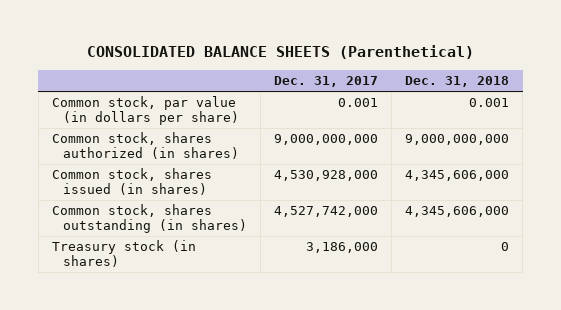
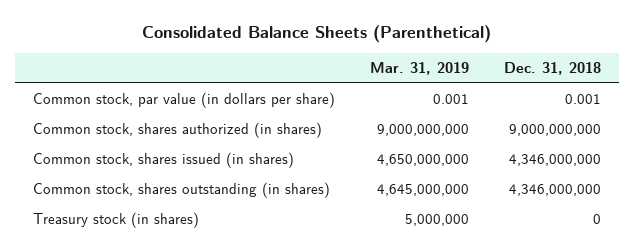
- CONSOLIDATED BALANCE SHEETS (Parenthetical)
+ Consolidated Balance Sheets (Parenthetical)
- | Dec. 31, 2017 | Dec. 31, 2018
+ | Mar. 31, 2019 | Dec. 31, 2018
- Common stock, shares issued (in shares) | 4,530,928,000 | 4,345,606,000
- Common stock, shares outstanding (in shares) | 4,527,742,000 | 4,345,606,000
+ Common stock, shares issued (in shares) | 4,650,000,000 | 4,346,000,000
+ Common stock, shares outstanding (in shares) | 4,645,000,000 | 4,346,000,000

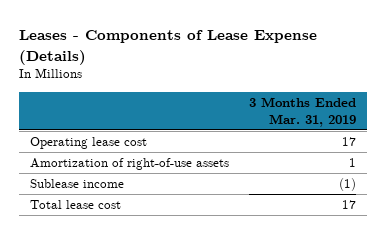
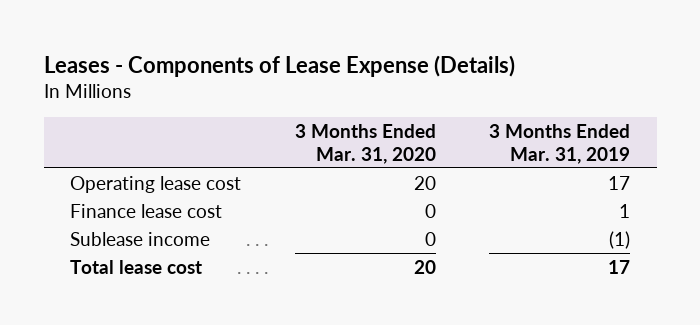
- | 3 Months Ended Mar. 31, 2019
+ | 3 Months Ended Mar. 31, 2020 | 3 Months Ended Mar. 31, 2019
- Amortization of right-of-use assets | 1
+ Finance lease cost | 0 | 1

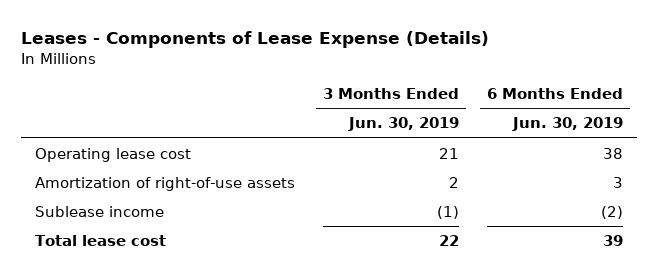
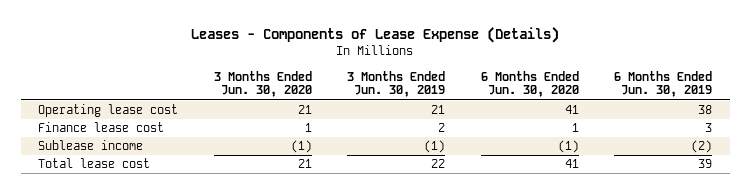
- | 3 Months Ended Jun. 30, 2019 | 6 Months Ended Jun. 30, 2019
+ | 3 Months Ended Jun. 30, 2020 | 3 Months Ended Jun. 30, 2019 | 6 Months Ended Jun. 30, 2020 | 6 Months Ended Jun. 30, 2019
- Amortization of right-of-use assets | 2 | 3
+ Finance lease cost | 1 | 2 | 1 | 3

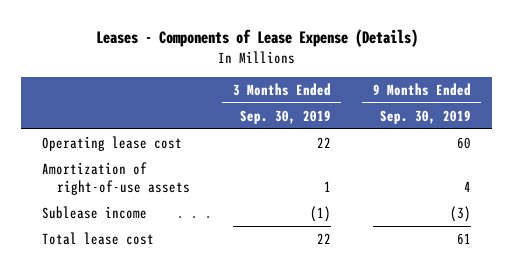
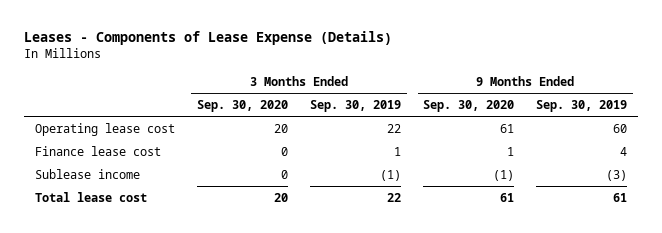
- | 3 Months Ended Sep. 30, 2019 | 9 Months Ended Sep. 30, 2019
+ | 3 Months Ended Sep. 30, 2020 | 3 Months Ended Sep. 30, 2019 | 9 Months Ended Sep. 30, 2020 | 9 Months Ended Sep. 30, 2019
- Amortization of right-of-use assets | 1 | 4
+ Finance lease cost | 0 | 1 | 1 | 4

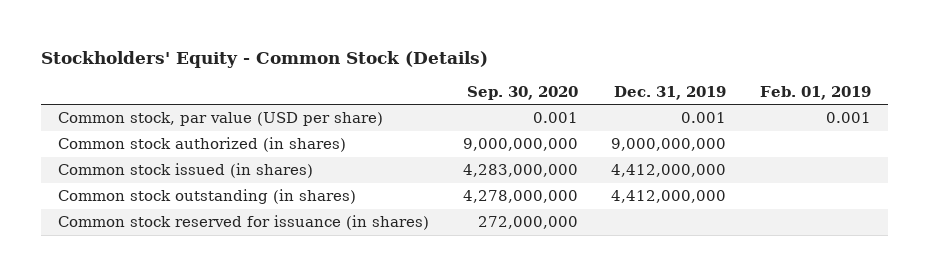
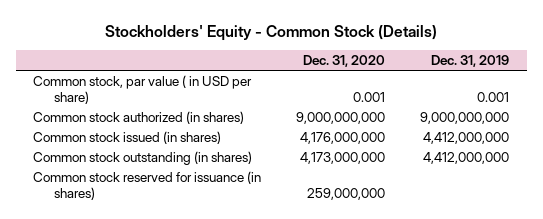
- | Sep. 30, 2020 | Dec. 31, 2019 | Feb. 01, 2019
+ | Dec. 31, 2020 | Dec. 31, 2019
- Common stock, par value (USD per share) | 0.001 | 0.001 | 0.001
+ Common stock, par value ( in USD per share) | 0.001 | 0.001

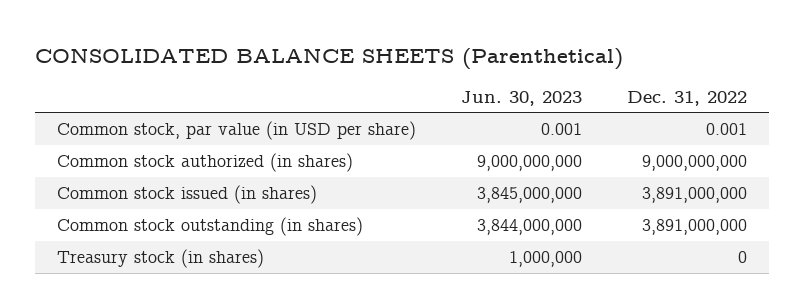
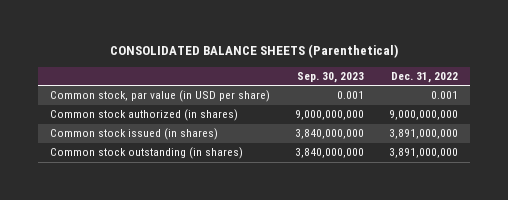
- | Jun. 30, 2023 | Dec. 31, 2022
+ | Sep. 30, 2023 | Dec. 31, 2022
- Treasury stock (in shares) | 1,000,000 | 0

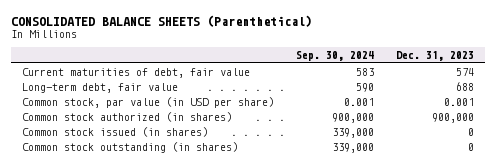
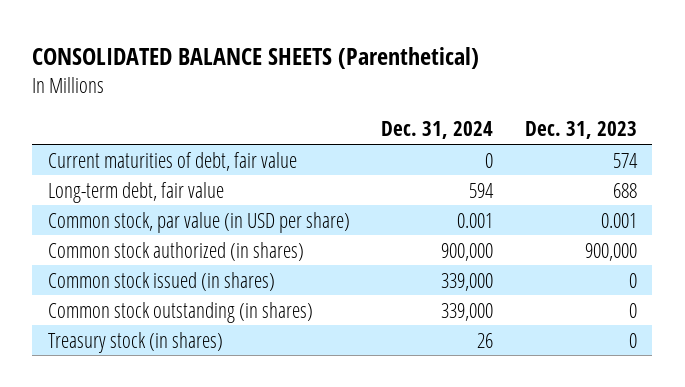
- | Sep. 30, 2024 | Dec. 31, 2023
+ | Dec. 31, 2024 | Dec. 31, 2023
+ Treasury stock (in shares) | 26 | 0

